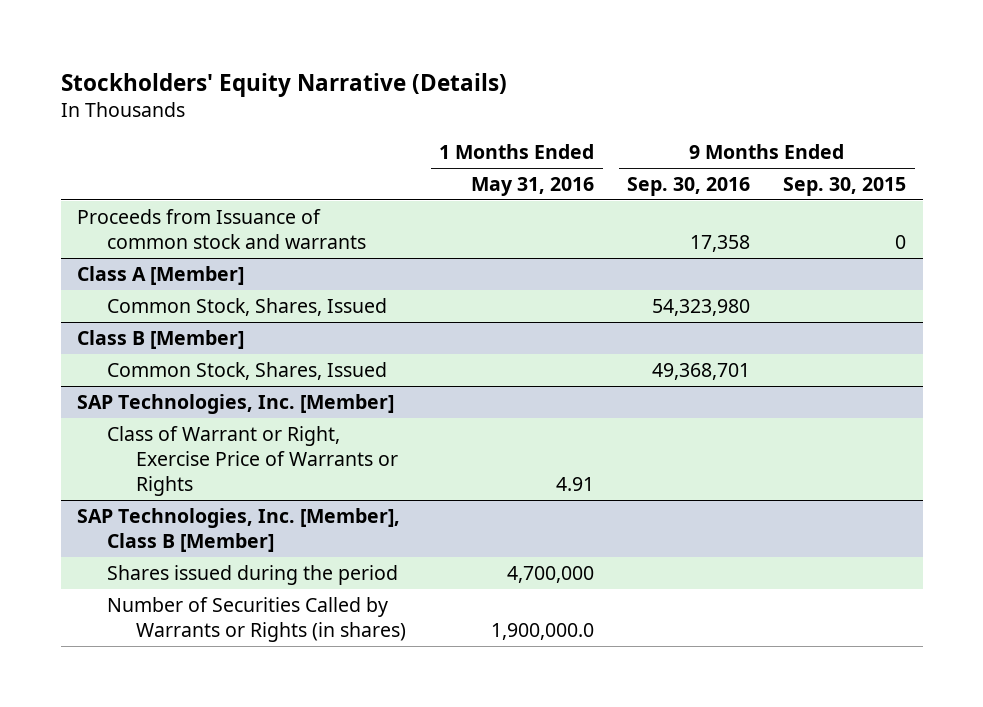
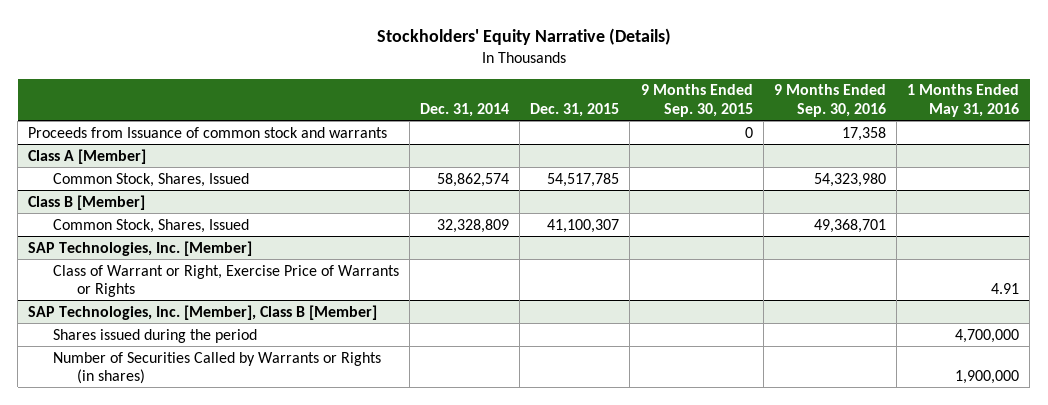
- | 1 Months Ended May 31, 2016 | 9 Months Ended Sep. 30, 2016 | 9 Months Ended Sep. 30, 2015
+ | Dec. 31, 2014 | Dec. 31, 2015 | 9 Months Ended Sep. 30, 2015 | 9 Months Ended Sep. 30, 2016 | 1 Months Ended May 31, 2016
@ SAP Technologies, Inc. [Member], Class B [Member]
- Number of Securities Called by Warrants or Rights (in shares) | 1,900,000.0 | |
+ Number of Securities Called by Warrants or Rights (in shares) | | | | | 1,900,000

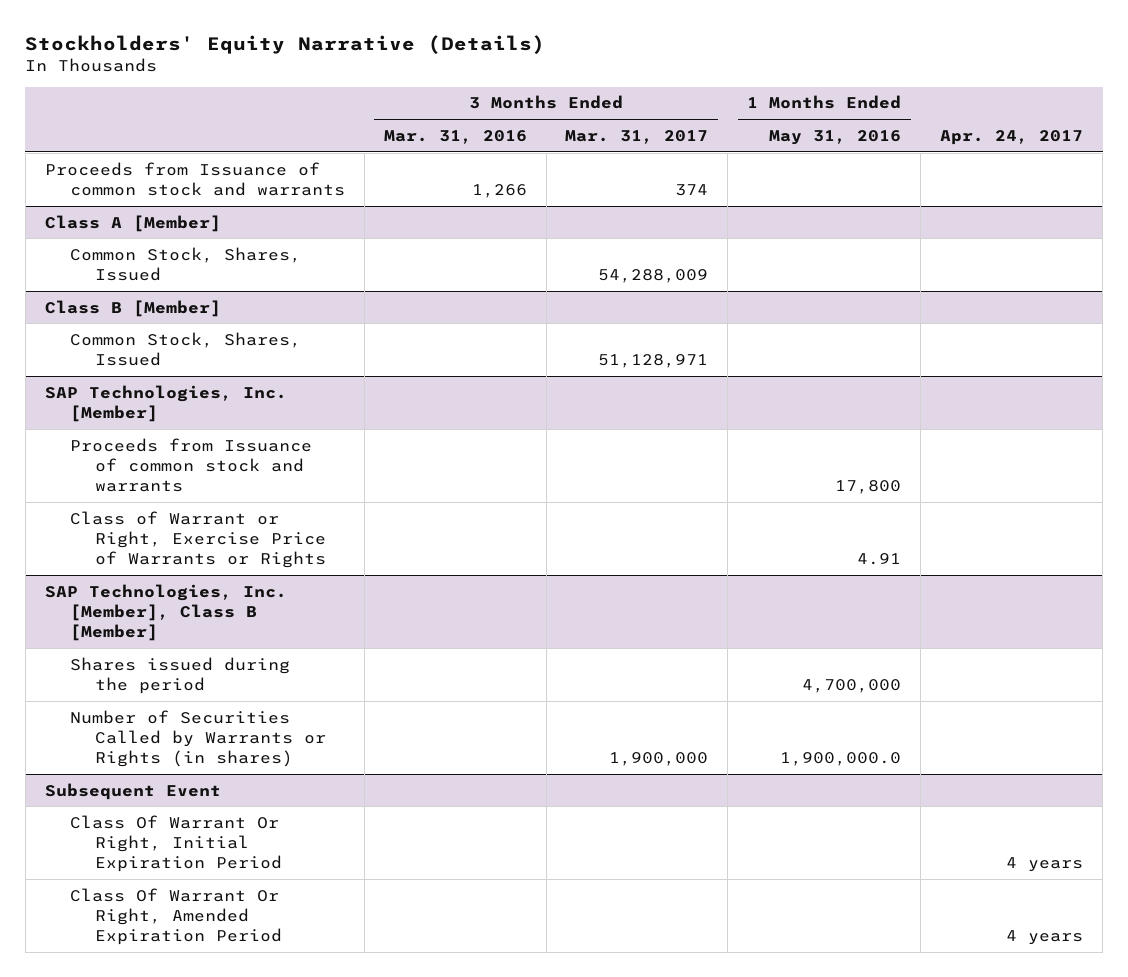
- | Dec. 31, 2014 | Dec. 31, 2015 | 9 Months Ended Sep. 30, 2015 | 9 Months Ended Sep. 30, 2016 | 1 Months Ended May 31, 2016
+ | 3 Months Ended Mar. 31, 2016 | 3 Months Ended Mar. 31, 2017 | 1 Months Ended May 31, 2016 | Apr. 24, 2017
@ SAP Technologies, Inc. [Member]
+ Proceeds from Issuance of common stock and warrants | | | 17,800 |
@ SAP Technologies, Inc. [Member], Class B [Member]
- Number of Securities Called by Warrants or Rights (in shares) | | | | | 1,900,000
+ Number of Securities Called by Warrants or Rights (in shares) | | 1,900,000 | 1,900,000.0 |
+ Subsequent Event
+ Class Of Warrant Or Right, Initial Expiration Period | | | | 4 years
+ Class Of Warrant Or Right, Amended Expiration Period | | | | 4 years

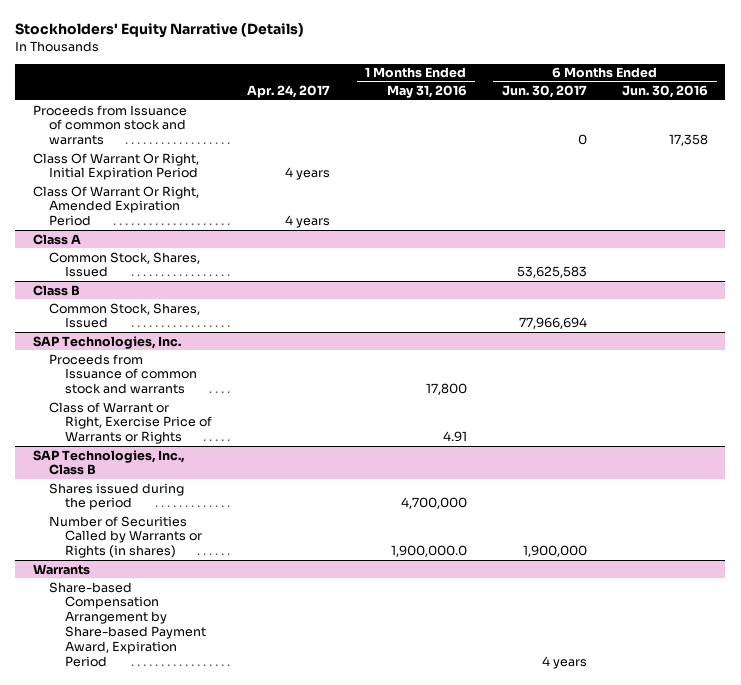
- | 3 Months Ended Mar. 31, 2016 | 3 Months Ended Mar. 31, 2017 | 1 Months Ended May 31, 2016 | Apr. 24, 2017
+ | Apr. 24, 2017 | 1 Months Ended May 31, 2016 | 6 Months Ended Jun. 30, 2017 | 6 Months Ended Jun. 30, 2016
- Class A [Member]
+ Class Of Warrant Or Right, Initial Expiration Period | 4 years | | |
+ Class Of Warrant Or Right, Amended Expiration Period | 4 years | | |
+ Class A
- Class B [Member]
+ Class B
- SAP Technologies, Inc. [Member]
+ SAP Technologies, Inc.
- SAP Technologies, Inc. [Member], Class B [Member]
+ SAP Technologies, Inc., Class B
- Subsequent Event
- Class Of Warrant Or Right, Initial Expiration Period | | | | 4 years
- Class Of Warrant Or Right, Amended Expiration Period | | | | 4 years
+ Warrants
+ Share-based Compensation Arrangement by Share-based Payment Award, Expiration Period | | | 4 years |

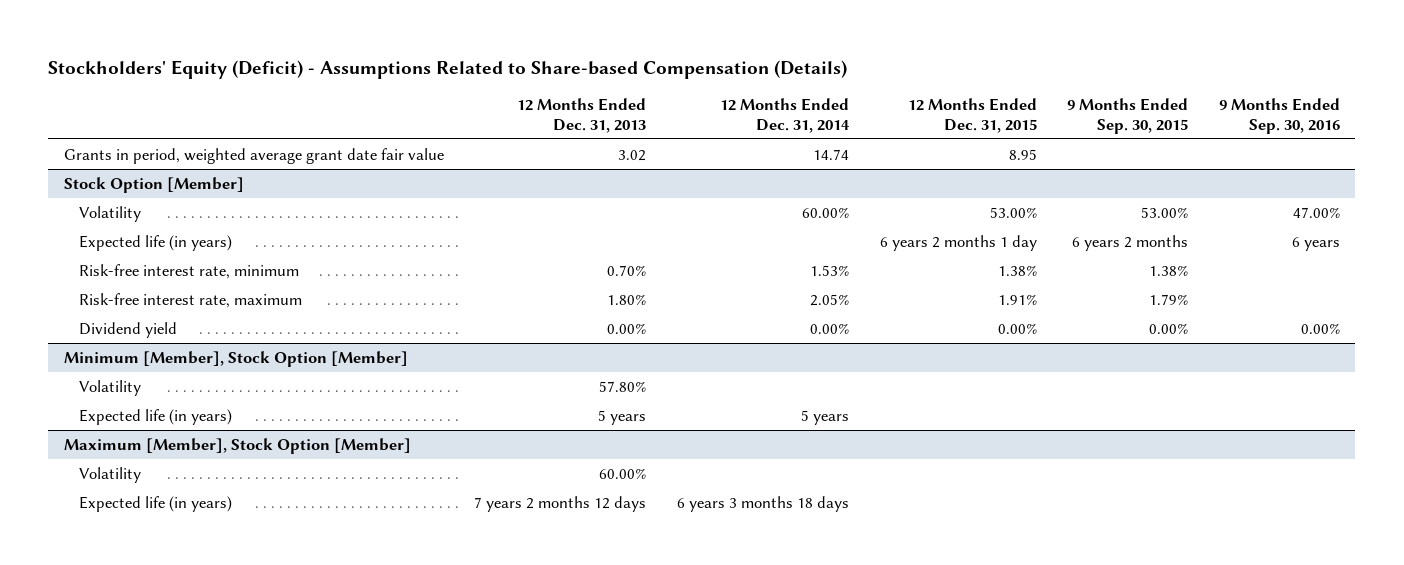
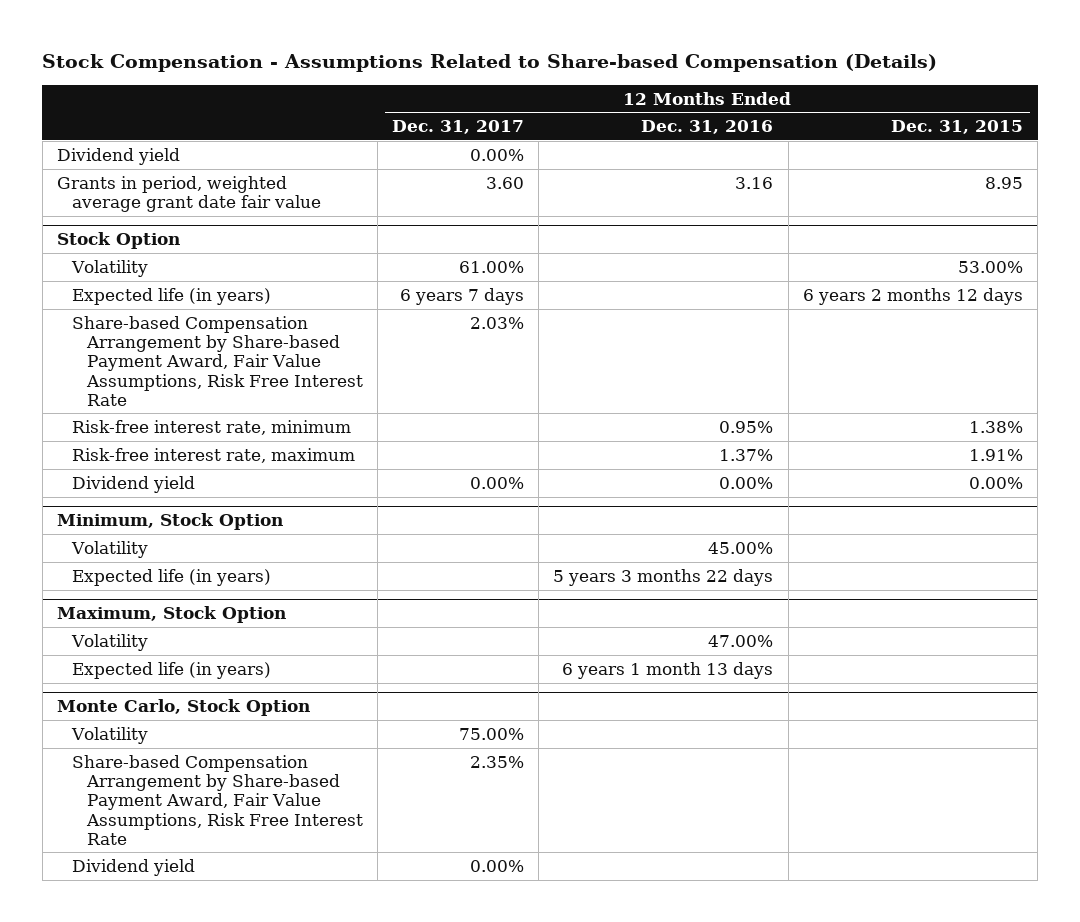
- Stockholders' Equity (Deficit) - Assumptions Related to Share-based Compensation (Details)
+ Stock Compensation - Assumptions Related to Share-based Compensation (Details)
- | 12 Months Ended Dec. 31, 2013 | 12 Months Ended Dec. 31, 2014 | 12 Months Ended Dec. 31, 2015 | 9 Months Ended Sep. 30, 2015 | 9 Months Ended Sep. 30, 2016
+ | 12 Months Ended Dec. 31, 2017 | 12 Months Ended Dec. 31, 2016 | 12 Months Ended Dec. 31, 2015
+ Dividend yield | 0.00% | |
- Stock Option [Member]
+ Stock Option
- Expected life (in years) | | | 6 years 2 months 1 day | 6 years 2 months | 6 years
+ Expected life (in years) | 6 years 7 days | | 6 years 2 months 12 days
+ Share-based Compensation Arrangement by Share-based Payment Award, Fair Value Assumptions, Risk Free Interest Rate | 2.03% | |
- Minimum [Member], Stock Option [Member]
+ Minimum, Stock Option
- Maximum [Member], Stock Option [Member]
+ Maximum, Stock Option
+ Monte Carlo, Stock Option
+ Volatility | 75.00% | |
+ Share-based Compensation Arrangement by Share-based Payment Award, Fair Value Assumptions, Risk Free Interest Rate | 2.35% | |
+ Dividend yield | 0.00% | |

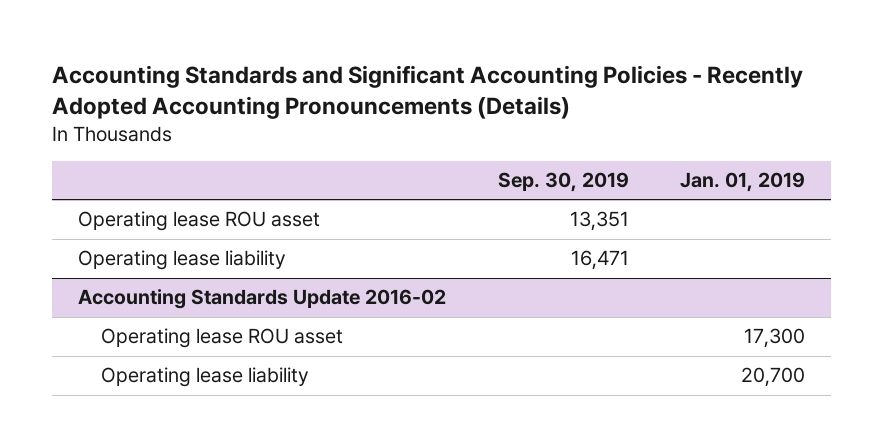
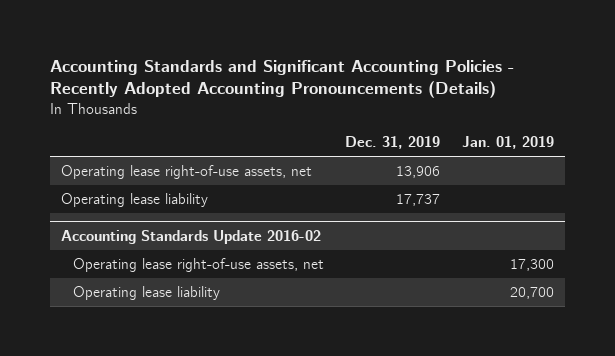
- | Sep. 30, 2019 | Jan. 01, 2019
+ | Dec. 31, 2019 | Jan. 01, 2019
- Operating lease ROU asset | 13,351 |
+ Operating lease right-of-use assets, net | 13,906 |
@ Accounting Standards Update 2016-02
- Operating lease ROU asset | | 17,300
+ Operating lease right-of-use assets, net | | 17,300

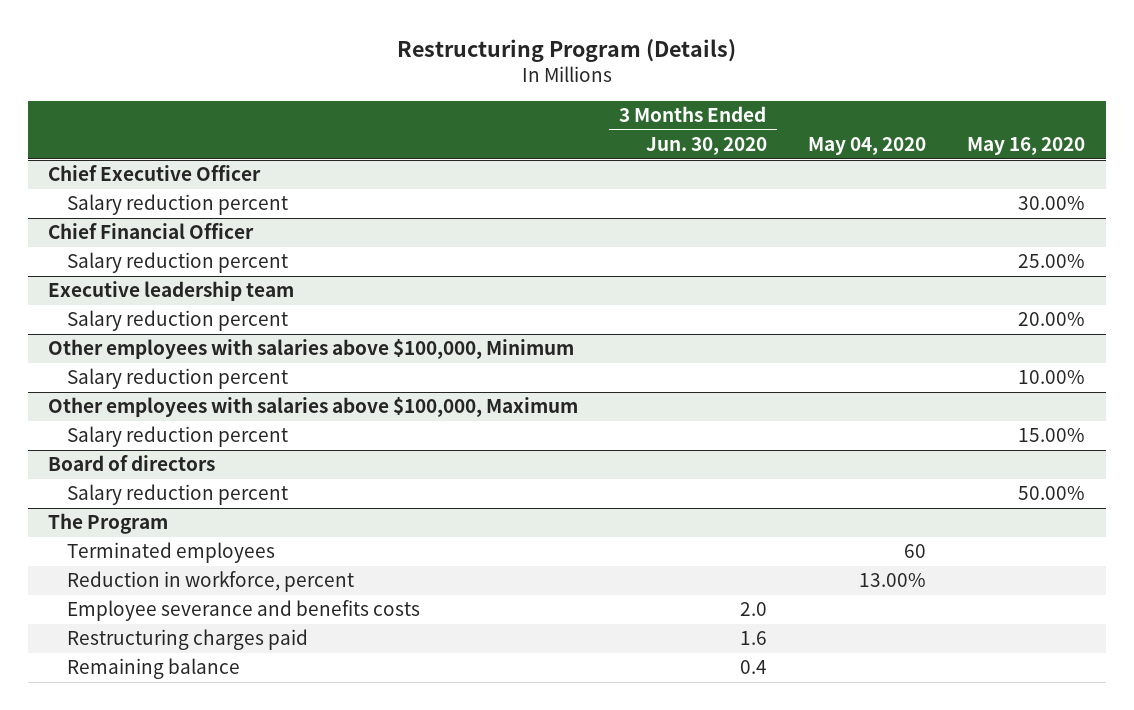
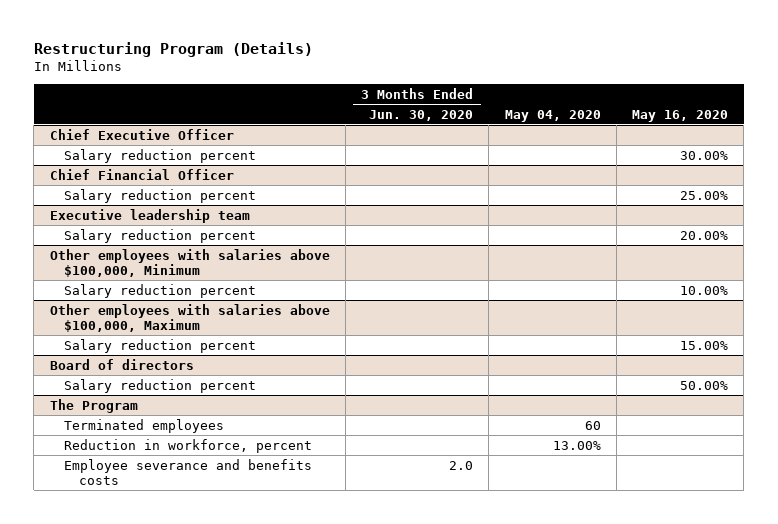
@ The Program
- Restructuring charges paid | 1.6 | |
- Remaining balance | 0.4 | |

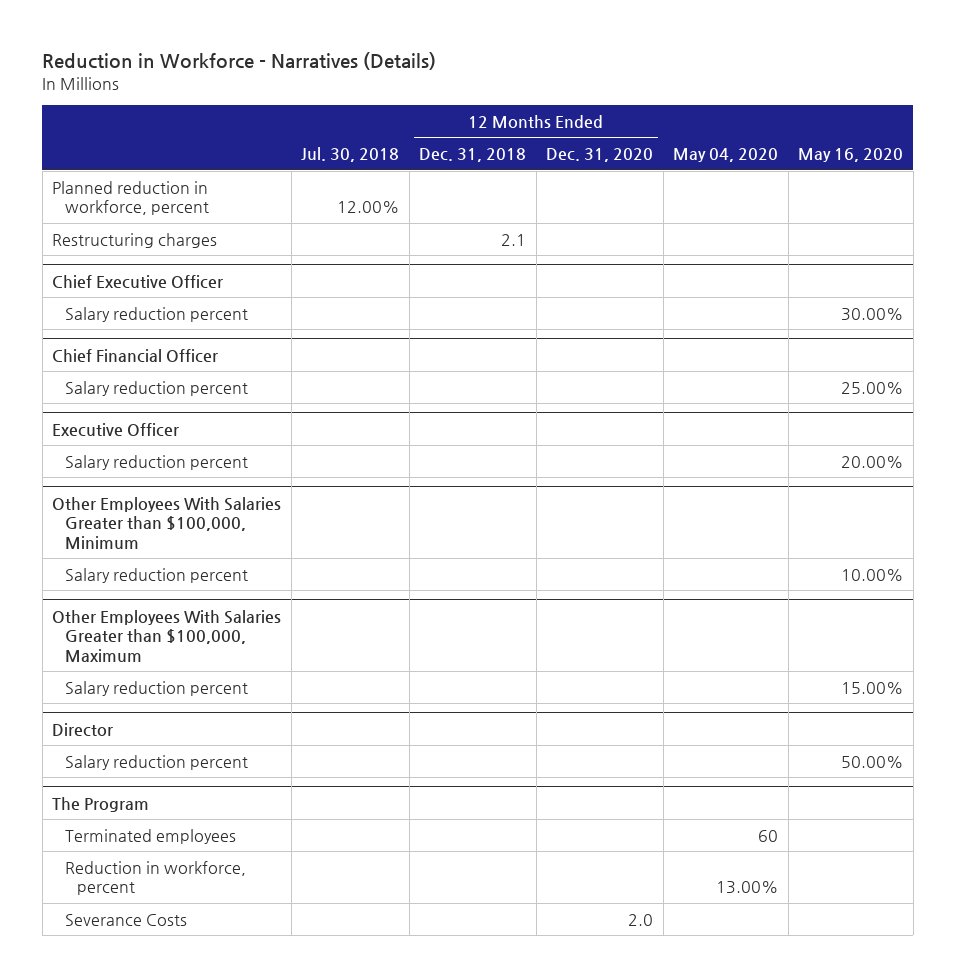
- Restructuring Program (Details)
+ Reduction in Workforce - Narratives (Details)
- | 3 Months Ended Jun. 30, 2020 | May 04, 2020 | May 16, 2020
+ | Jul. 30, 2018 | 12 Months Ended Dec. 31, 2018 | 12 Months Ended Dec. 31, 2020 | May 04, 2020 | May 16, 2020
+ Planned reduction in workforce, percent | 12.00% | | | |
+ Restructuring charges | | 2.1 | | |
- Executive leadership team
+ Executive Officer
- Other employees with salaries above $100,000, Minimum
+ Other Employees With Salaries Greater than $100,000, Minimum
- Other employees with salaries above $100,000, Maximum
+ Other Employees With Salaries Greater than $100,000, Maximum
- Board of directors
+ Director
@ The Program
- Employee severance and benefits costs | 2.0 | |
+ Severance Costs | | | 2.0 | |

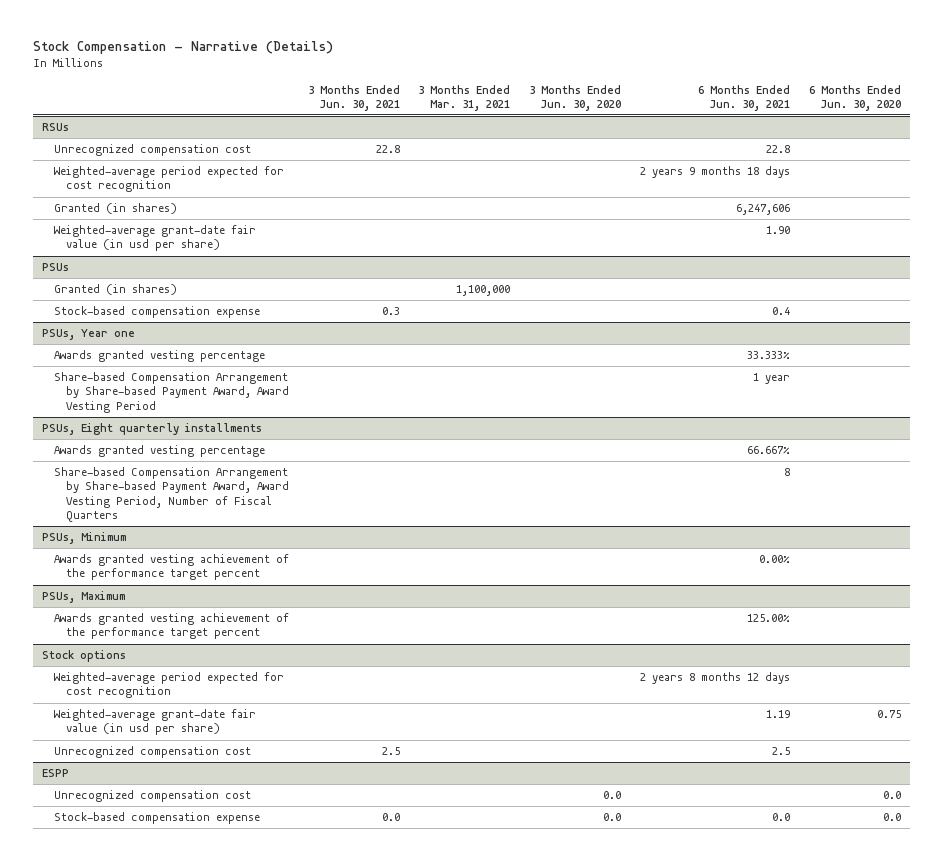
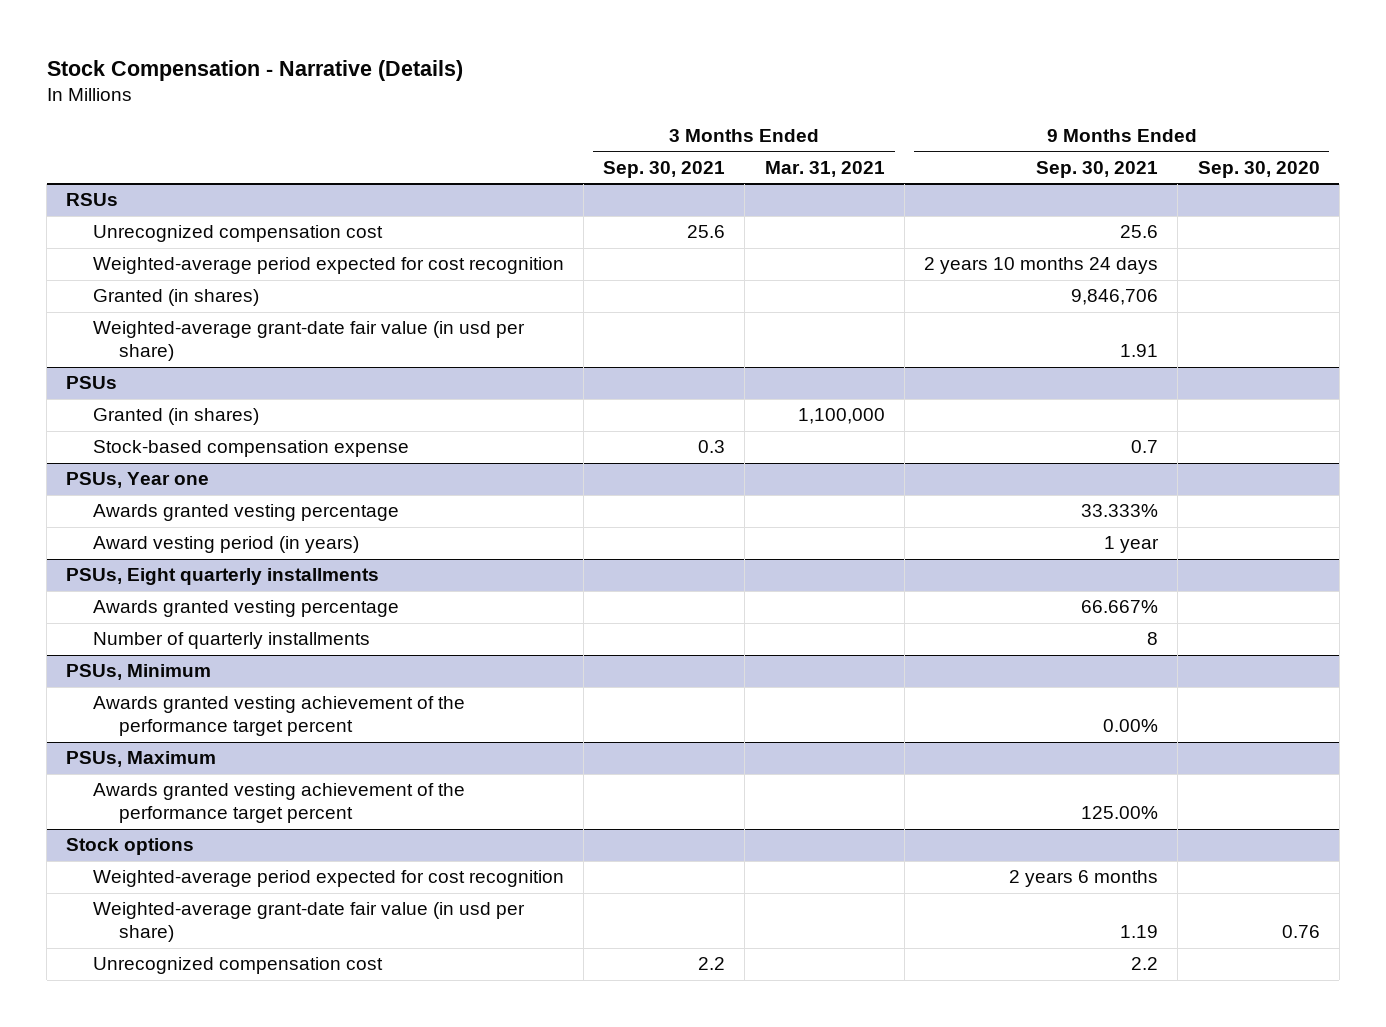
- | 3 Months Ended Jun. 30, 2021 | 3 Months Ended Mar. 31, 2021 | 3 Months Ended Jun. 30, 2020 | 6 Months Ended Jun. 30, 2021 | 6 Months Ended Jun. 30, 2020
+ | 3 Months Ended Sep. 30, 2021 | 3 Months Ended Mar. 31, 2021 | 9 Months Ended Sep. 30, 2021 | 9 Months Ended Sep. 30, 2020
@ PSUs, Year one
- Share-based Compensation Arrangement by Share-based Payment Award, Award Vesting Period | | | | 1 year |
+ Award vesting period (in years) | | | 1 year |
@ PSUs, Eight quarterly installments
- Share-based Compensation Arrangement by Share-based Payment Award, Award Vesting Period, Number of Fiscal Quarters | | | | 8 |
+ Number of quarterly installments | | | 8 |
- ESPP
- Unrecognized compensation cost | | | 0.0 | | 0.0
- Stock-based compensation expense | 0.0 | | 0.0 | 0.0 | 0.0

